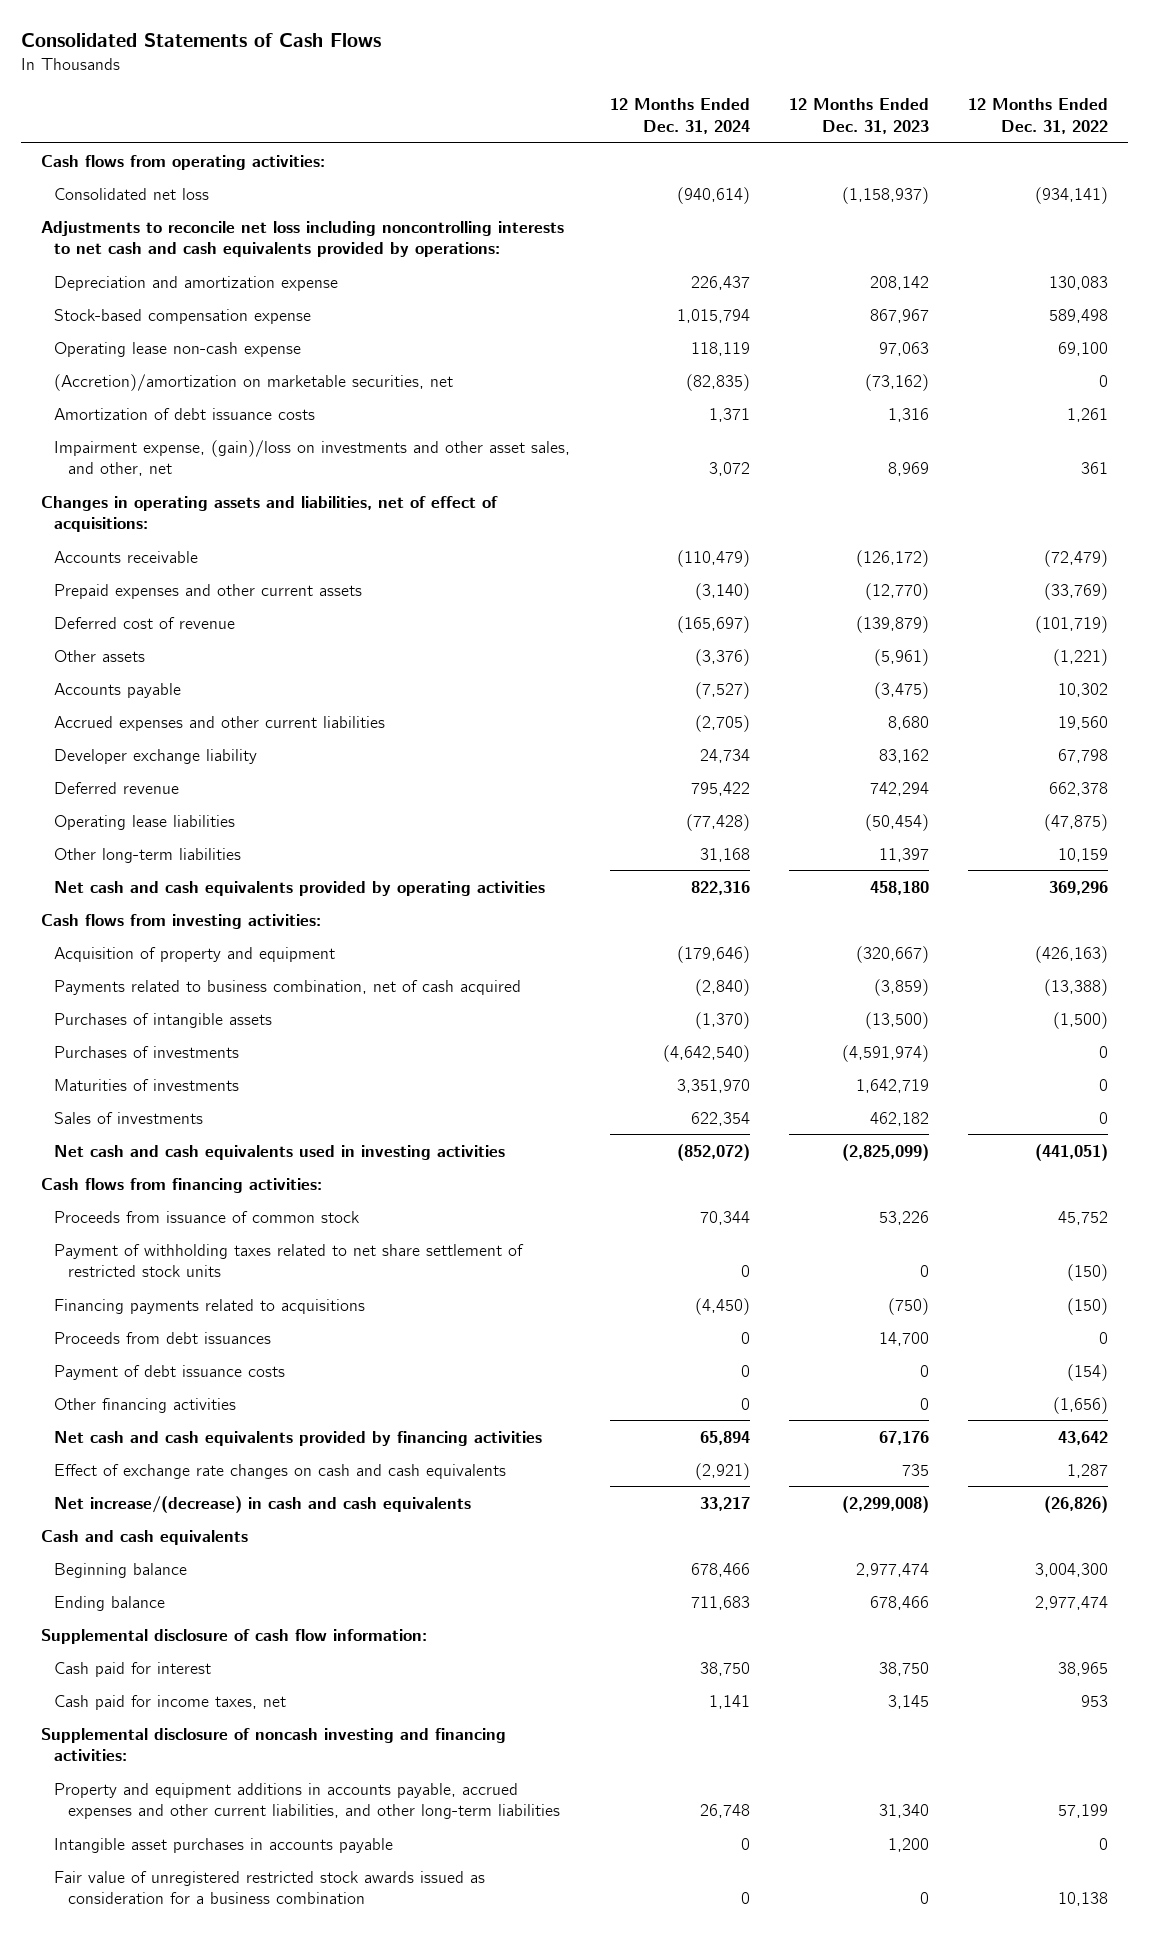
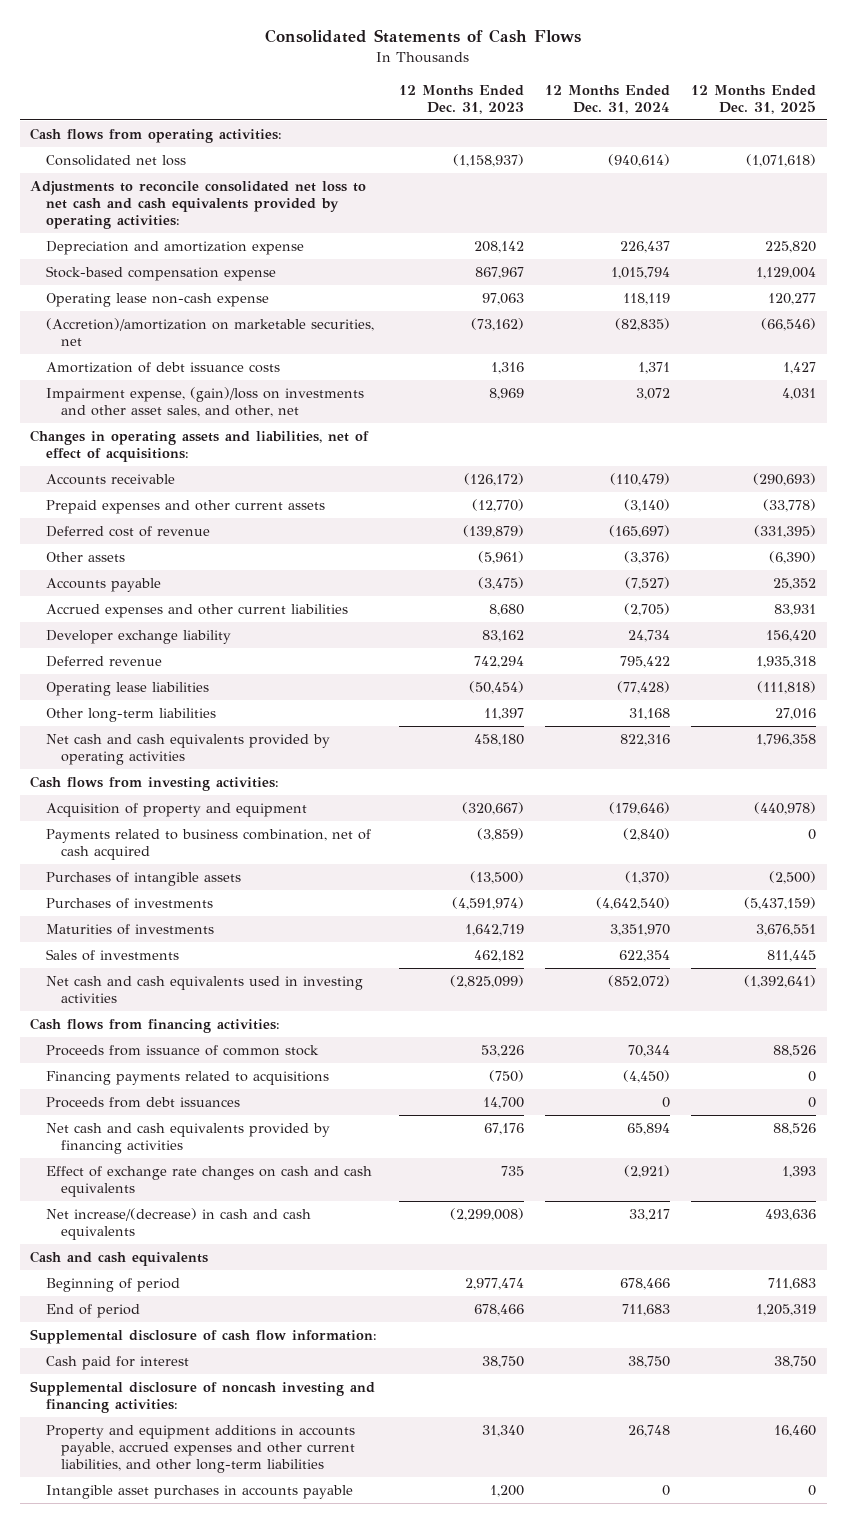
- | 12 Months Ended Dec. 31, 2024 | 12 Months Ended Dec. 31, 2023 | 12 Months Ended Dec. 31, 2022
+ | 12 Months Ended Dec. 31, 2023 | 12 Months Ended Dec. 31, 2024 | 12 Months Ended Dec. 31, 2025
- Adjustments to reconcile net loss including noncontrolling interests to net cash and cash equivalents provided by operations:
+ Adjustments to reconcile consolidated net loss to net cash and cash equivalents provided by operating activities:
- Payment of withholding taxes related to net share settlement of restricted stock units | 0 | 0 | (150)
- Payment of debt issuance costs | 0 | 0 | (154)
- Other financing activities | 0 | 0 | (1,656)
- Beginning balance | 678,466 | 2,977,474 | 3,004,300
- Ending balance | 711,683 | 678,466 | 2,977,474
+ Beginning of period | 2,977,474 | 678,466 | 711,683
+ End of period | 678,466 | 711,683 | 1,205,319
- Cash paid for income taxes, net | 1,141 | 3,145 | 953
- Fair value of unregistered restricted stock awards issued as consideration for a business combination | 0 | 0 | 10,138

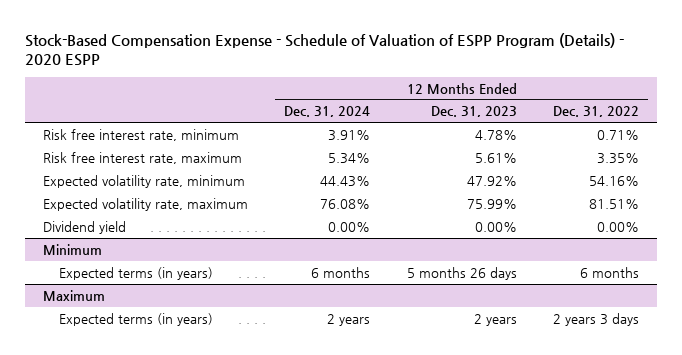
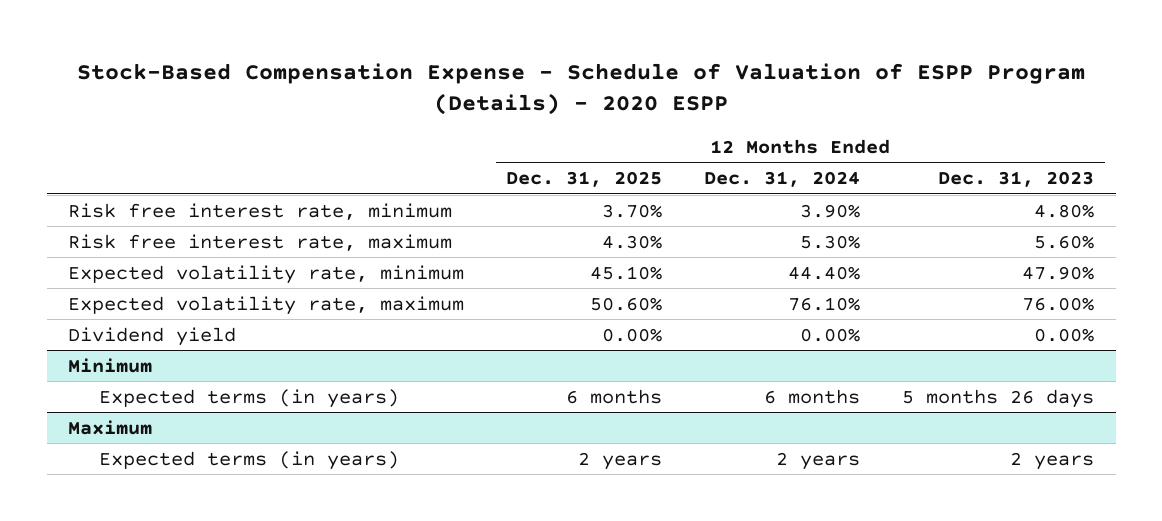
- | 12 Months Ended Dec. 31, 2024 | 12 Months Ended Dec. 31, 2023 | 12 Months Ended Dec. 31, 2022
+ | 12 Months Ended Dec. 31, 2025 | 12 Months Ended Dec. 31, 2024 | 12 Months Ended Dec. 31, 2023
- Risk free interest rate, minimum | 3.91% | 4.78% | 0.71%
- Risk free interest rate, maximum | 5.34% | 5.61% | 3.35%
- Expected volatility rate, minimum | 44.43% | 47.92% | 54.16%
- Expected volatility rate, maximum | 76.08% | 75.99% | 81.51%
+ Risk free interest rate, minimum | 3.70% | 3.90% | 4.80%
+ Risk free interest rate, maximum | 4.30% | 5.30% | 5.60%
+ Expected volatility rate, minimum | 45.10% | 44.40% | 47.90%
+ Expected volatility rate, maximum | 50.60% | 76.10% | 76.00%

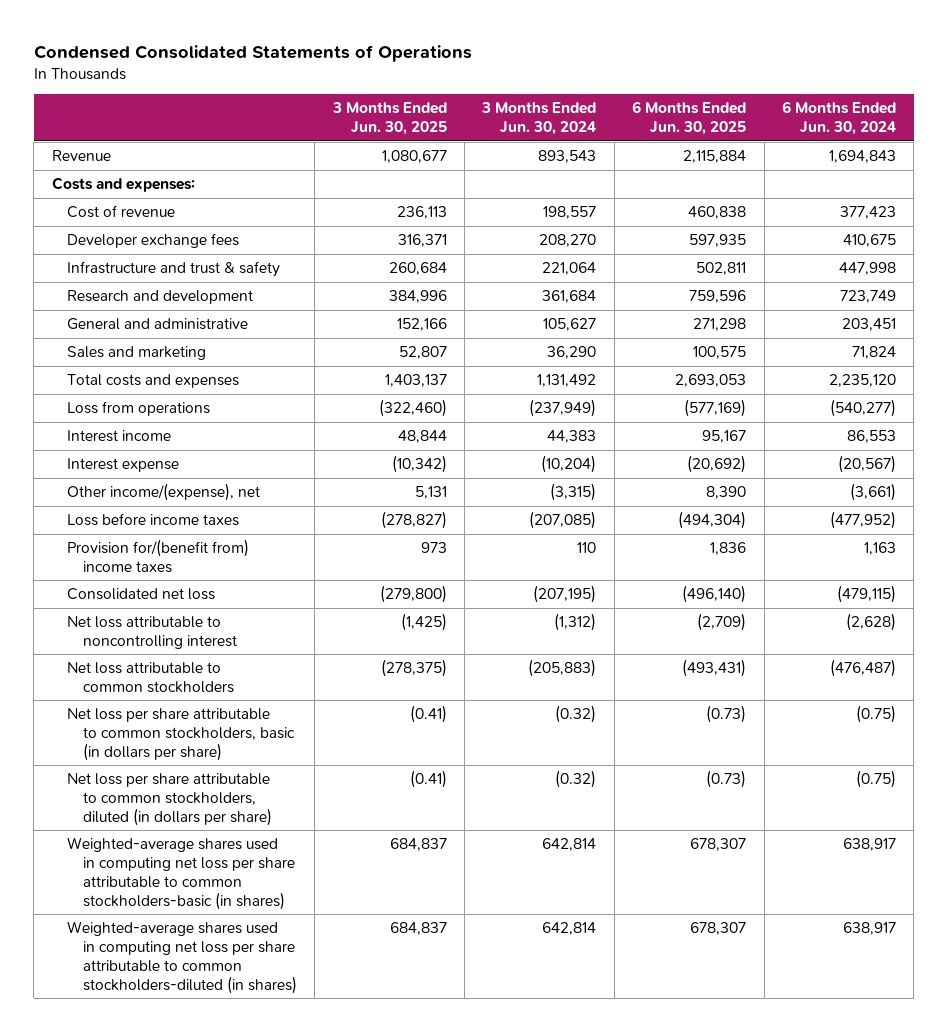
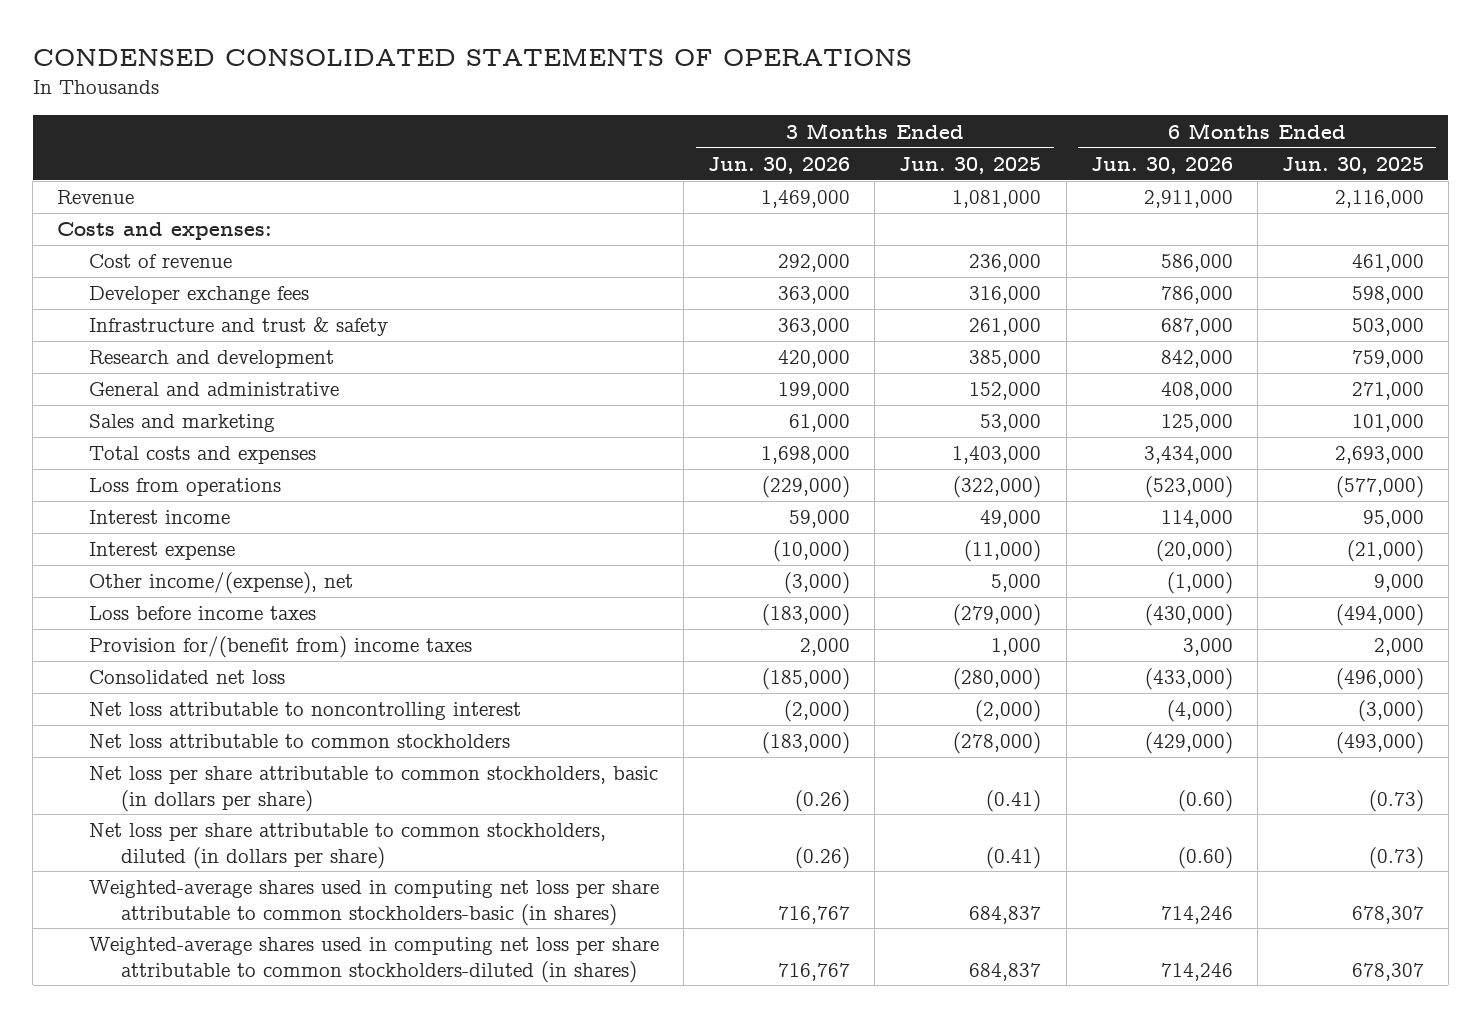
- Condensed Consolidated Statements of Operations
+ CONDENSED CONSOLIDATED STATEMENTS OF OPERATIONS
- | 3 Months Ended Jun. 30, 2025 | 3 Months Ended Jun. 30, 2024 | 6 Months Ended Jun. 30, 2025 | 6 Months Ended Jun. 30, 2024
+ | 3 Months Ended Jun. 30, 2026 | 3 Months Ended Jun. 30, 2025 | 6 Months Ended Jun. 30, 2026 | 6 Months Ended Jun. 30, 2025
- Revenue | 1,080,677 | 893,543 | 2,115,884 | 1,694,843
+ Revenue | 1,469,000 | 1,081,000 | 2,911,000 | 2,116,000
- Cost of revenue | 236,113 | 198,557 | 460,838 | 377,423
- Developer exchange fees | 316,371 | 208,270 | 597,935 | 410,675
- Infrastructure and trust & safety | 260,684 | 221,064 | 502,811 | 447,998
- Research and development | 384,996 | 361,684 | 759,596 | 723,749
- General and administrative | 152,166 | 105,627 | 271,298 | 203,451
- Sales and marketing | 52,807 | 36,290 | 100,575 | 71,824
- Total costs and expenses | 1,403,137 | 1,131,492 | 2,693,053 | 2,235,120
- Loss from operations | (322,460) | (237,949) | (577,169) | (540,277)
- Interest income | 48,844 | 44,383 | 95,167 | 86,553
- Interest expense | (10,342) | (10,204) | (20,692) | (20,567)
- Other income/(expense), net | 5,131 | (3,315) | 8,390 | (3,661)
- Loss before income taxes | (278,827) | (207,085) | (494,304) | (477,952)
- Provision for/(benefit from) income taxes | 973 | 110 | 1,836 | 1,163
- Consolidated net loss | (279,800) | (207,195) | (496,140) | (479,115)
- Net loss attributable to noncontrolling interest | (1,425) | (1,312) | (2,709) | (2,628)
- Net loss attributable to common stockholders | (278,375) | (205,883) | (493,431) | (476,487)
+ Cost of revenue | 292,000 | 236,000 | 586,000 | 461,000
+ Developer exchange fees | 363,000 | 316,000 | 786,000 | 598,000
+ Infrastructure and trust & safety | 363,000 | 261,000 | 687,000 | 503,000
+ Research and development | 420,000 | 385,000 | 842,000 | 759,000
+ General and administrative | 199,000 | 152,000 | 408,000 | 271,000
+ Sales and marketing | 61,000 | 53,000 | 125,000 | 101,000
+ Total costs and expenses | 1,698,000 | 1,403,000 | 3,434,000 | 2,693,000
+ Loss from operations | (229,000) | (322,000) | (523,000) | (577,000)
+ Interest income | 59,000 | 49,000 | 114,000 | 95,000
+ Interest expense | (10,000) | (11,000) | (20,000) | (21,000)
+ Other income/(expense), net | (3,000) | 5,000 | (1,000) | 9,000
+ Loss before income taxes | (183,000) | (279,000) | (430,000) | (494,000)
+ Provision for/(benefit from) income taxes | 2,000 | 1,000 | 3,000 | 2,000
+ Consolidated net loss | (185,000) | (280,000) | (433,000) | (496,000)
+ Net loss attributable to noncontrolling interest | (2,000) | (2,000) | (4,000) | (3,000)
+ Net loss attributable to common stockholders | (183,000) | (278,000) | (429,000) | (493,000)

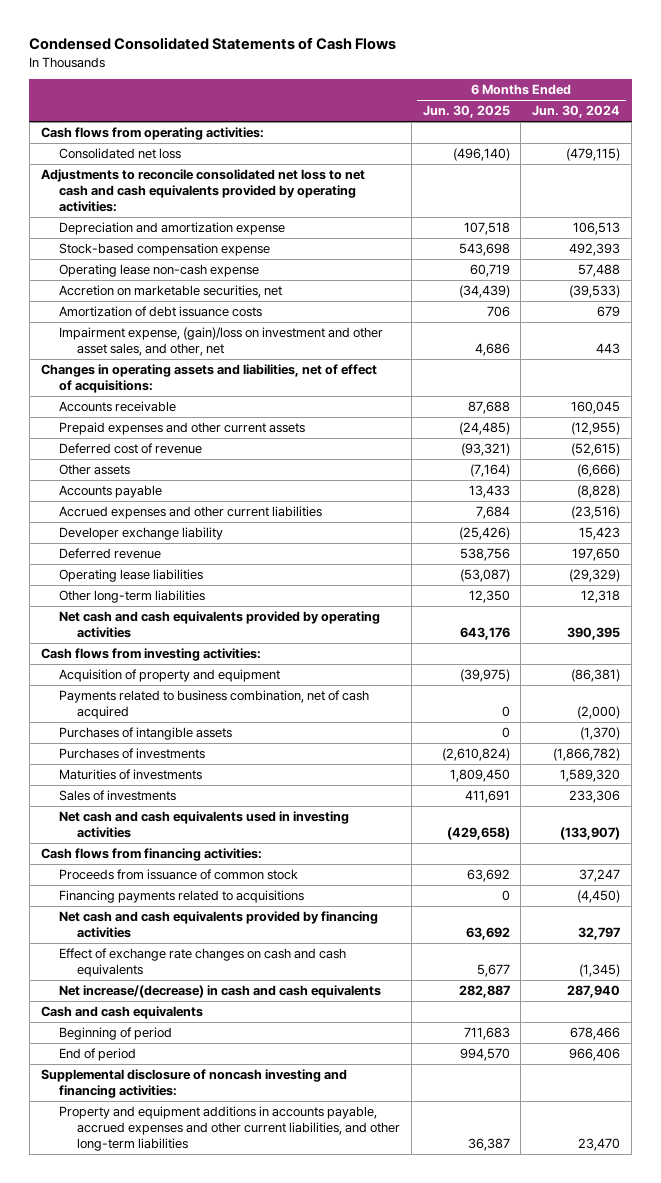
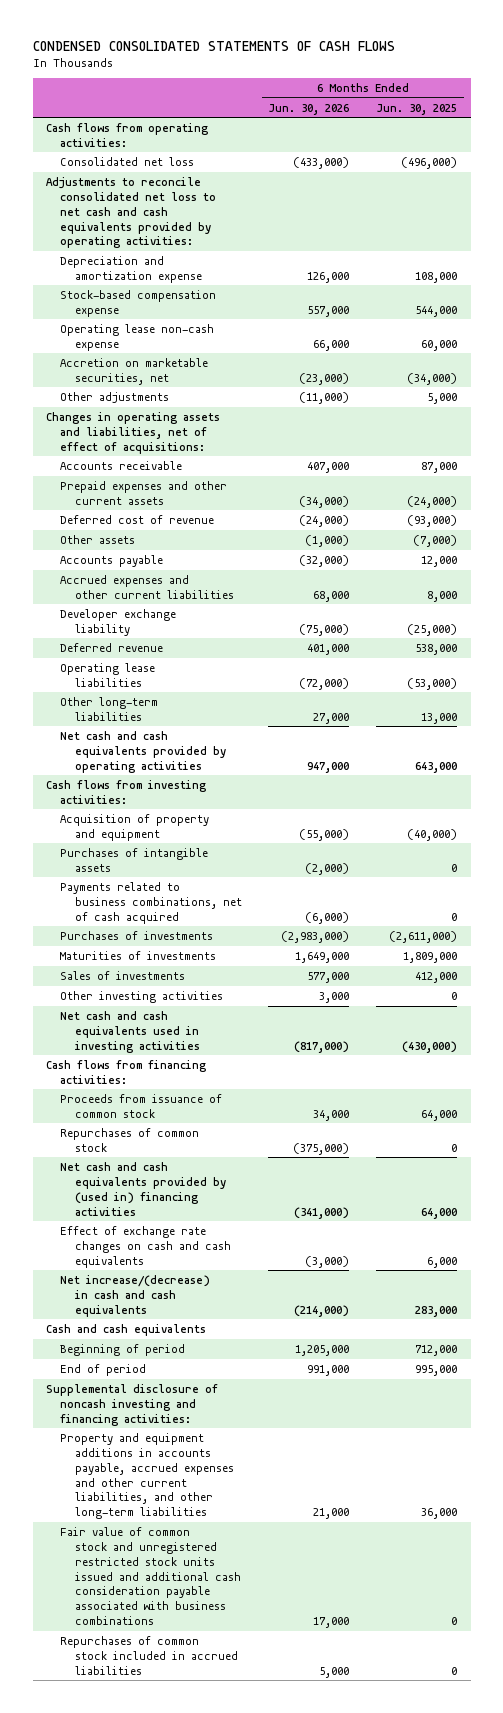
- Condensed Consolidated Statements of Cash Flows
+ CONDENSED CONSOLIDATED STATEMENTS OF CASH FLOWS
- | 6 Months Ended Jun. 30, 2025 | 6 Months Ended Jun. 30, 2024
+ | 6 Months Ended Jun. 30, 2026 | 6 Months Ended Jun. 30, 2025
- Consolidated net loss | (496,140) | (479,115)
+ Consolidated net loss | (433,000) | (496,000)
- Depreciation and amortization expense | 107,518 | 106,513
- Stock-based compensation expense | 543,698 | 492,393
- Operating lease non-cash expense | 60,719 | 57,488
- Accretion on marketable securities, net | (34,439) | (39,533)
- Amortization of debt issuance costs | 706 | 679
- Impairment expense, (gain)/loss on investment and other asset sales, and other, net | 4,686 | 443
+ Depreciation and amortization expense | 126,000 | 108,000
+ Stock-based compensation expense | 557,000 | 544,000
+ Operating lease non-cash expense | 66,000 | 60,000
+ Accretion on marketable securities, net | (23,000) | (34,000)
+ Other adjustments | (11,000) | 5,000
- Accounts receivable | 87,688 | 160,045
- Prepaid expenses and other current assets | (24,485) | (12,955)
- Deferred cost of revenue | (93,321) | (52,615)
- Other assets | (7,164) | (6,666)
- Accounts payable | 13,433 | (8,828)
- Accrued expenses and other current liabilities | 7,684 | (23,516)
- Developer exchange liability | (25,426) | 15,423
- Deferred revenue | 538,756 | 197,650
- Operating lease liabilities | (53,087) | (29,329)
- Other long-term liabilities | 12,350 | 12,318
- Net cash and cash equivalents provided by operating activities | 643,176 | 390,395
+ Accounts receivable | 407,000 | 87,000
+ Prepaid expenses and other current assets | (34,000) | (24,000)
+ Deferred cost of revenue | (24,000) | (93,000)
+ Other assets | (1,000) | (7,000)
+ Accounts payable | (32,000) | 12,000
+ Accrued expenses and other current liabilities | 68,000 | 8,000
+ Developer exchange liability | (75,000) | (25,000)
+ Deferred revenue | 401,000 | 538,000
+ Operating lease liabilities | (72,000) | (53,000)
+ Other long-term liabilities | 27,000 | 13,000
+ Net cash and cash equivalents provided by operating activities | 947,000 | 643,000
- Acquisition of property and equipment | (39,975) | (86,381)
- Payments related to business combination, net of cash acquired | 0 | (2,000)
+ Acquisition of property and equipment | (55,000) | (40,000)
- Purchases of investments | (2,610,824) | (1,866,782)
- Maturities of investments | 1,809,450 | 1,589,320
- Sales of investments | 411,691 | 233,306
- Net cash and cash equivalents used in investing activities | (429,658) | (133,907)
+ Payments related to business combinations, net of cash acquired | (6,000) | 0
+ Purchases of investments | (2,983,000) | (2,611,000)
+ Maturities of investments | 1,649,000 | 1,809,000
+ Sales of investments | 577,000 | 412,000
+ Other investing activities | 3,000 | 0
+ Net cash and cash equivalents used in investing activities | (817,000) | (430,000)
- Proceeds from issuance of common stock | 63,692 | 37,247
- Financing payments related to acquisitions | 0 | (4,450)
- Net cash and cash equivalents provided by financing activities | 63,692 | 32,797
- Effect of exchange rate changes on cash and cash equivalents | 5,677 | (1,345)
- Net increase/(decrease) in cash and cash equivalents | 282,887 | 287,940
+ Proceeds from issuance of common stock | 34,000 | 64,000
+ Repurchases of common stock | (375,000) | 0
+ Net cash and cash equivalents provided by (used in) financing activities | (341,000) | 64,000
+ Effect of exchange rate changes on cash and cash equivalents | (3,000) | 6,000
+ Net increase/(decrease) in cash and cash equivalents | (214,000) | 283,000
- Beginning of period | 711,683 | 678,466
- End of period | 994,570 | 966,406
+ Beginning of period | 1,205,000 | 712,000
+ End of period | 991,000 | 995,000
- Property and equipment additions in accounts payable, accrued expenses and other current liabilities, and other long-term liabilities | 36,387 | 23,470
+ Property and equipment additions in accounts payable, accrued expenses and other current liabilities, and other long-term liabilities | 21,000 | 36,000
+ Fair value of common stock and unregistered restricted stock units issued and additional cash consideration payable associated with business combinations | 17,000 | 0
+ Repurchases of common stock included in accrued liabilities | 5,000 | 0

